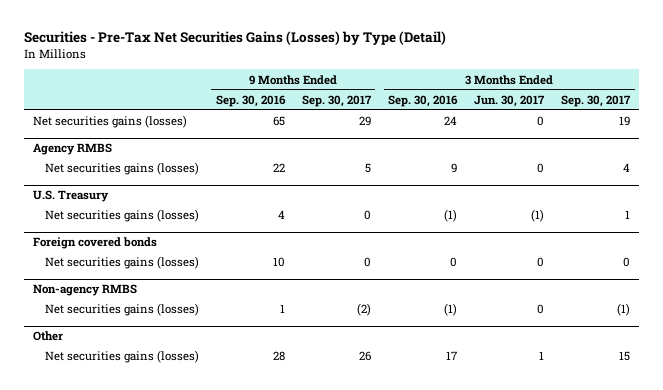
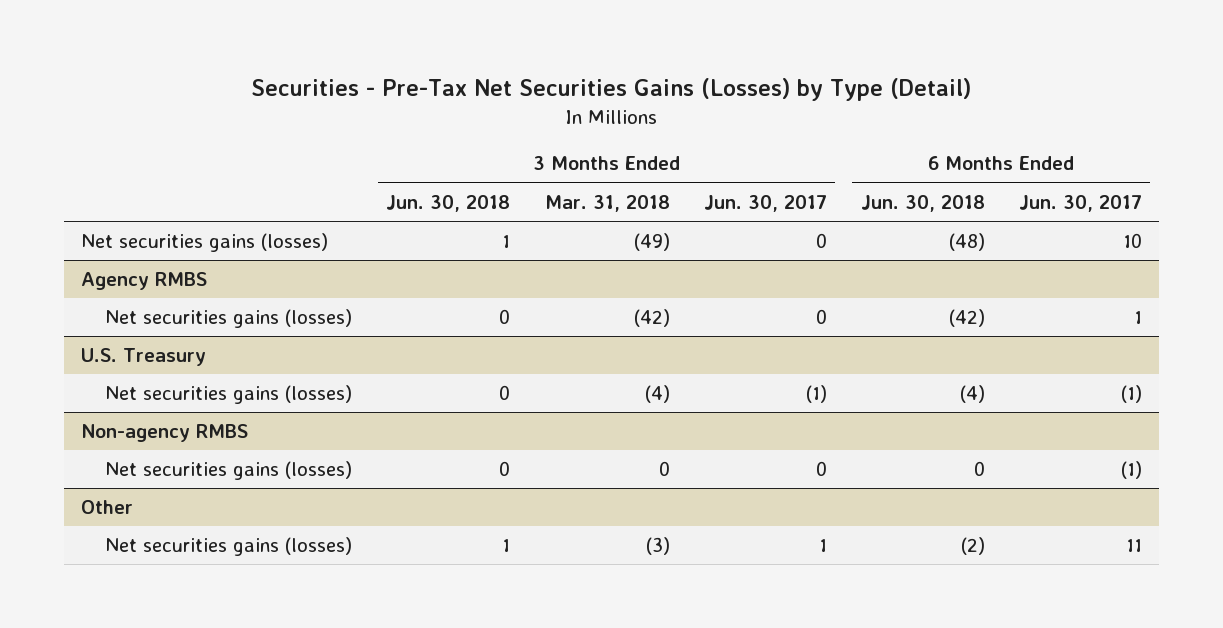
- | 9 Months Ended Sep. 30, 2016 | 9 Months Ended Sep. 30, 2017 | 3 Months Ended Sep. 30, 2016 | 3 Months Ended Jun. 30, 2017 | 3 Months Ended Sep. 30, 2017
+ | 3 Months Ended Jun. 30, 2018 | 3 Months Ended Mar. 31, 2018 | 3 Months Ended Jun. 30, 2017 | 6 Months Ended Jun. 30, 2018 | 6 Months Ended Jun. 30, 2017
- Foreign covered bonds
- Net securities gains (losses) | 10 | 0 | 0 | 0 | 0

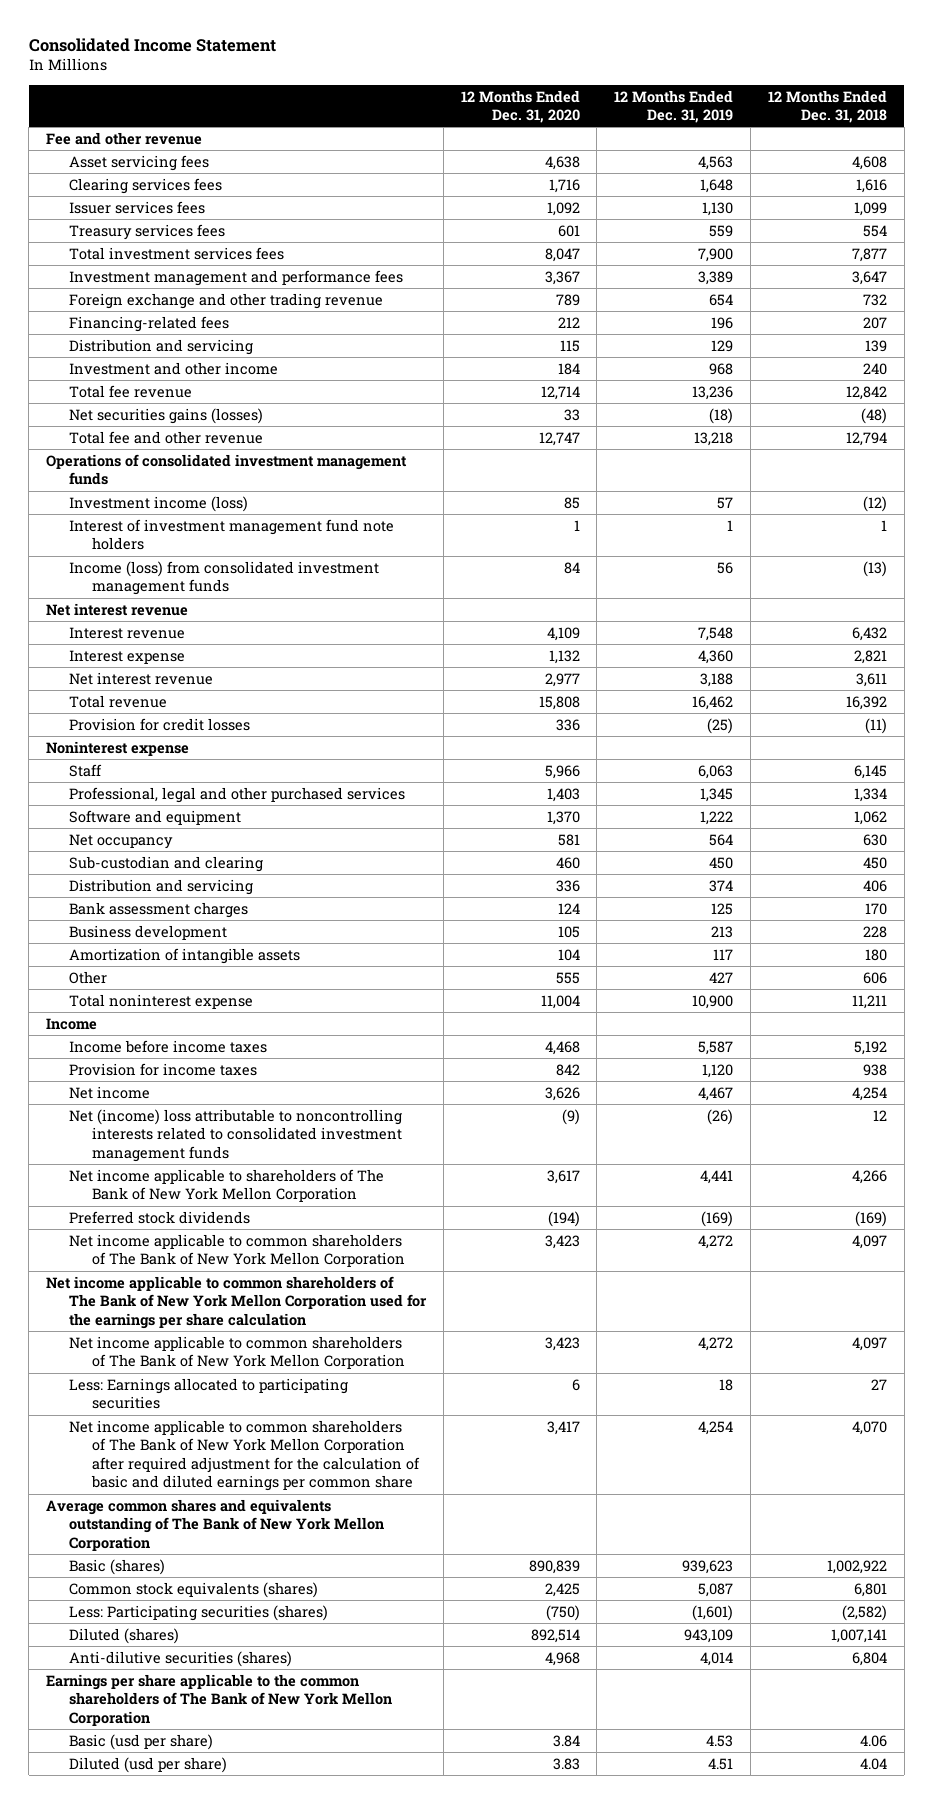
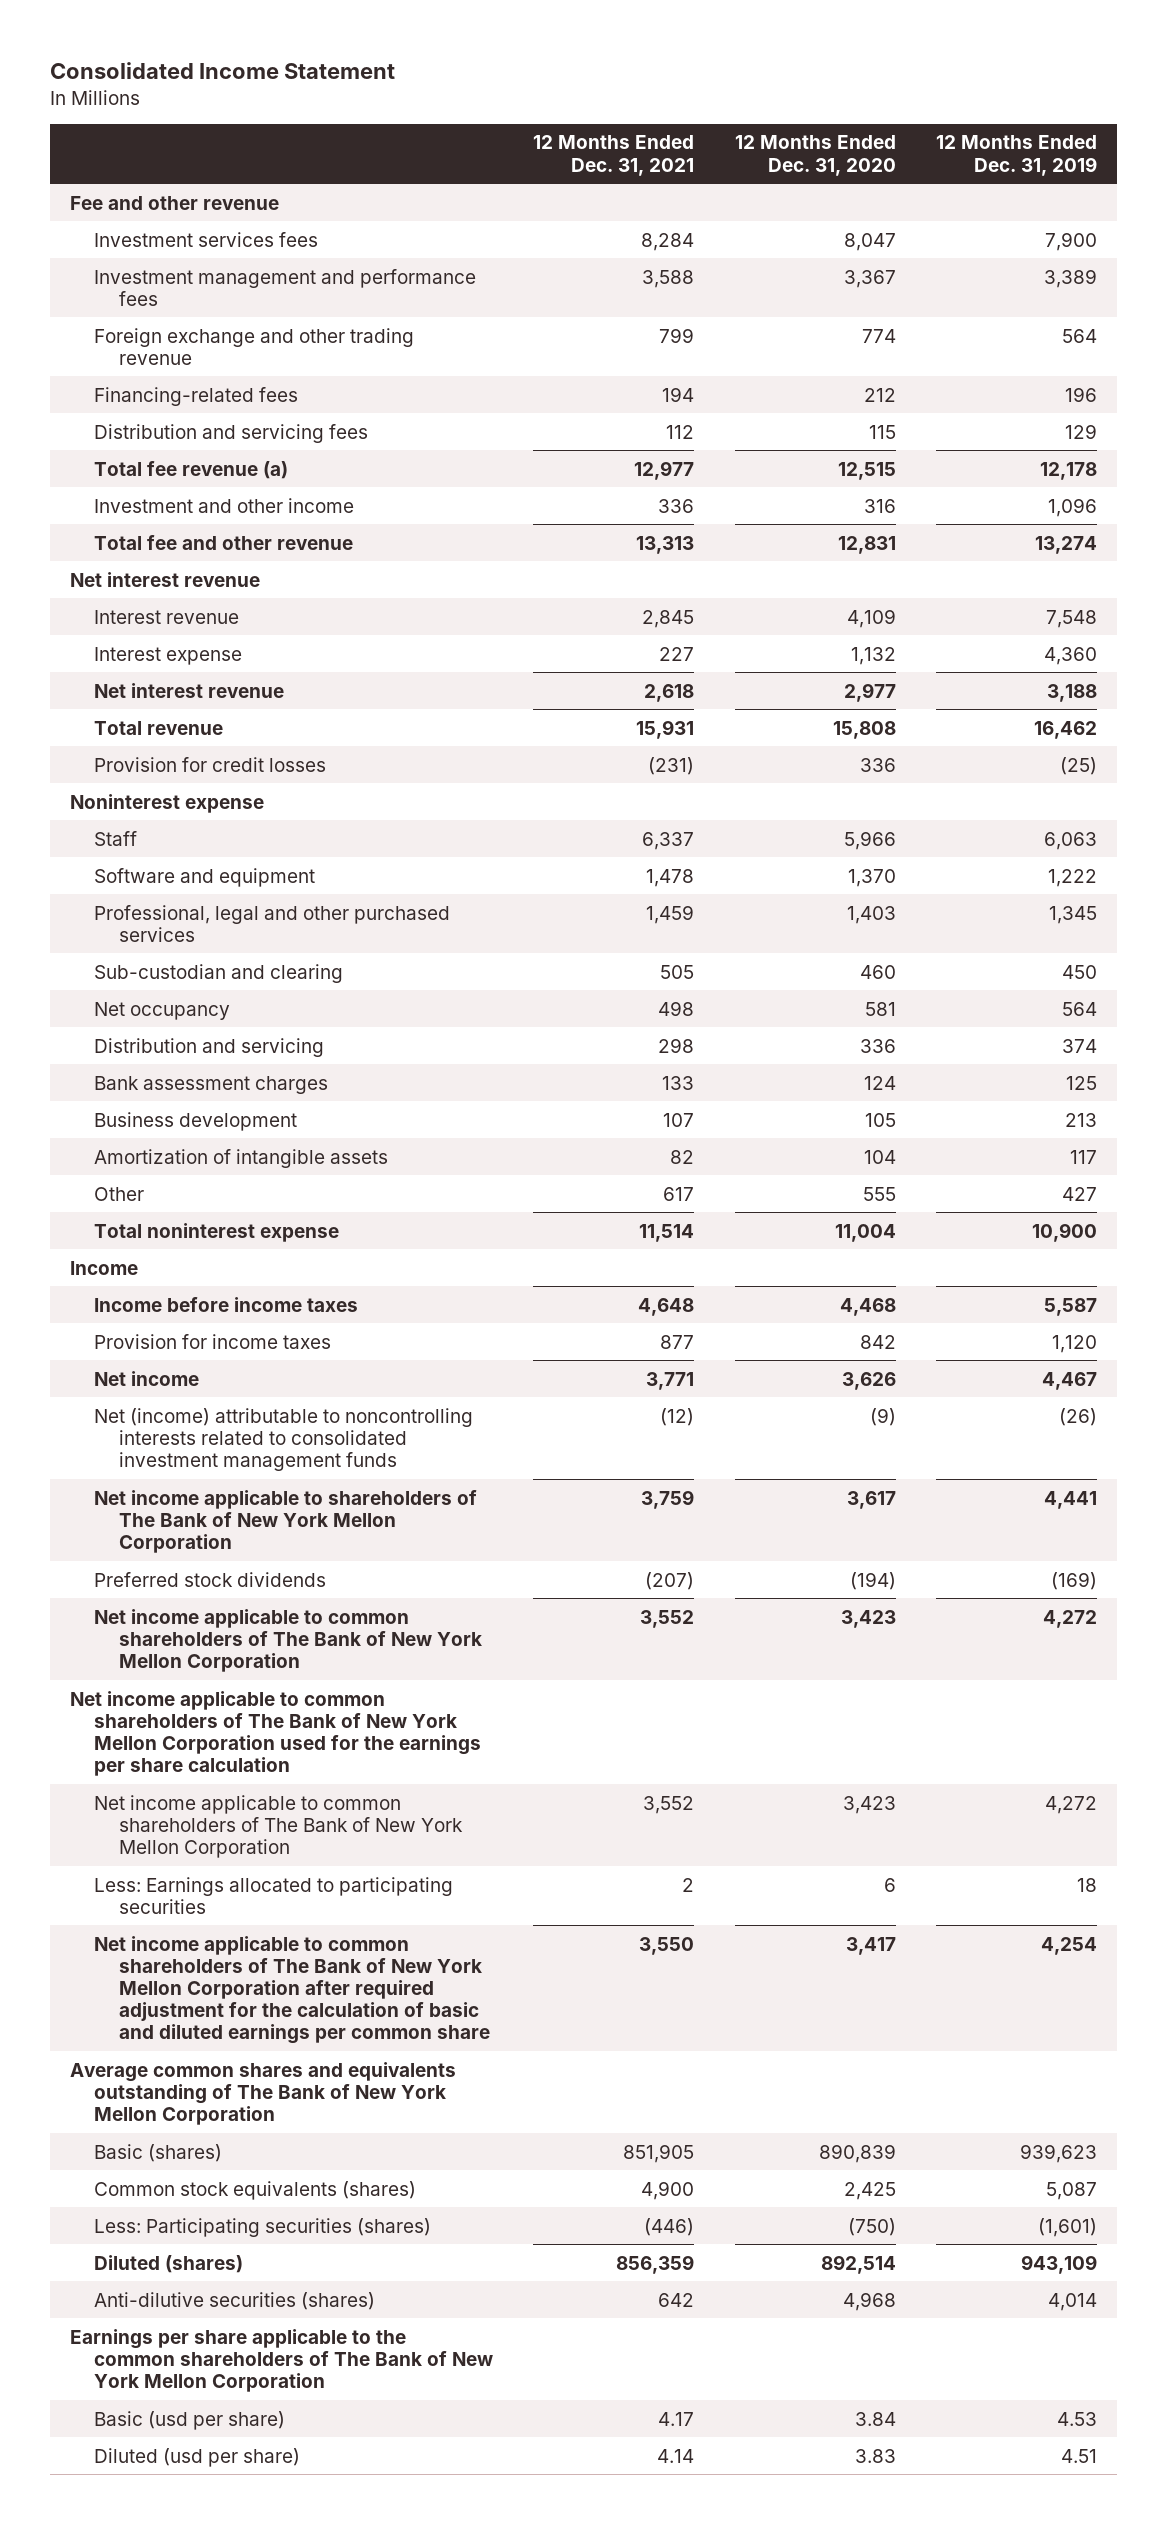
- | 12 Months Ended Dec. 31, 2020 | 12 Months Ended Dec. 31, 2019 | 12 Months Ended Dec. 31, 2018
+ | 12 Months Ended Dec. 31, 2021 | 12 Months Ended Dec. 31, 2020 | 12 Months Ended Dec. 31, 2019
- Asset servicing fees | 4,638 | 4,563 | 4,608
- Clearing services fees | 1,716 | 1,648 | 1,616
- Issuer services fees | 1,092 | 1,130 | 1,099
- Treasury services fees | 601 | 559 | 554
- Total investment services fees | 8,047 | 7,900 | 7,877
+ Investment services fees | 8,284 | 8,047 | 7,900
- Foreign exchange and other trading revenue | 789 | 654 | 732
+ Foreign exchange and other trading revenue | 799 | 774 | 564
- Distribution and servicing | 115 | 129 | 139
- Investment and other income | 184 | 968 | 240
- Total fee revenue | 12,714 | 13,236 | 12,842
- Net securities gains (losses) | 33 | (18) | (48)
- Total fee and other revenue | 12,747 | 13,218 | 12,794
- Operations of consolidated investment management funds
- Investment income (loss) | 85 | 57 | (12)
- Interest of investment management fund note holders | 1 | 1 | 1
- Income (loss) from consolidated investment management funds | 84 | 56 | (13)
+ Distribution and servicing fees | 112 | 115 | 129
+ Total fee revenue (a) | 12,977 | 12,515 | 12,178
+ Investment and other income | 336 | 316 | 1,096
+ Total fee and other revenue | 13,313 | 12,831 | 13,274
moved down: Professional, legal and other purchased services | 1,459 | 1,403 | 1,345
moved down: Net occupancy | 498 | 581 | 564
- Net (income) loss attributable to noncontrolling interests related to consolidated investment management funds | (9) | (26) | 12
+ Net (income) attributable to noncontrolling interests related to consolidated investment management funds | (12) | (9) | (26)

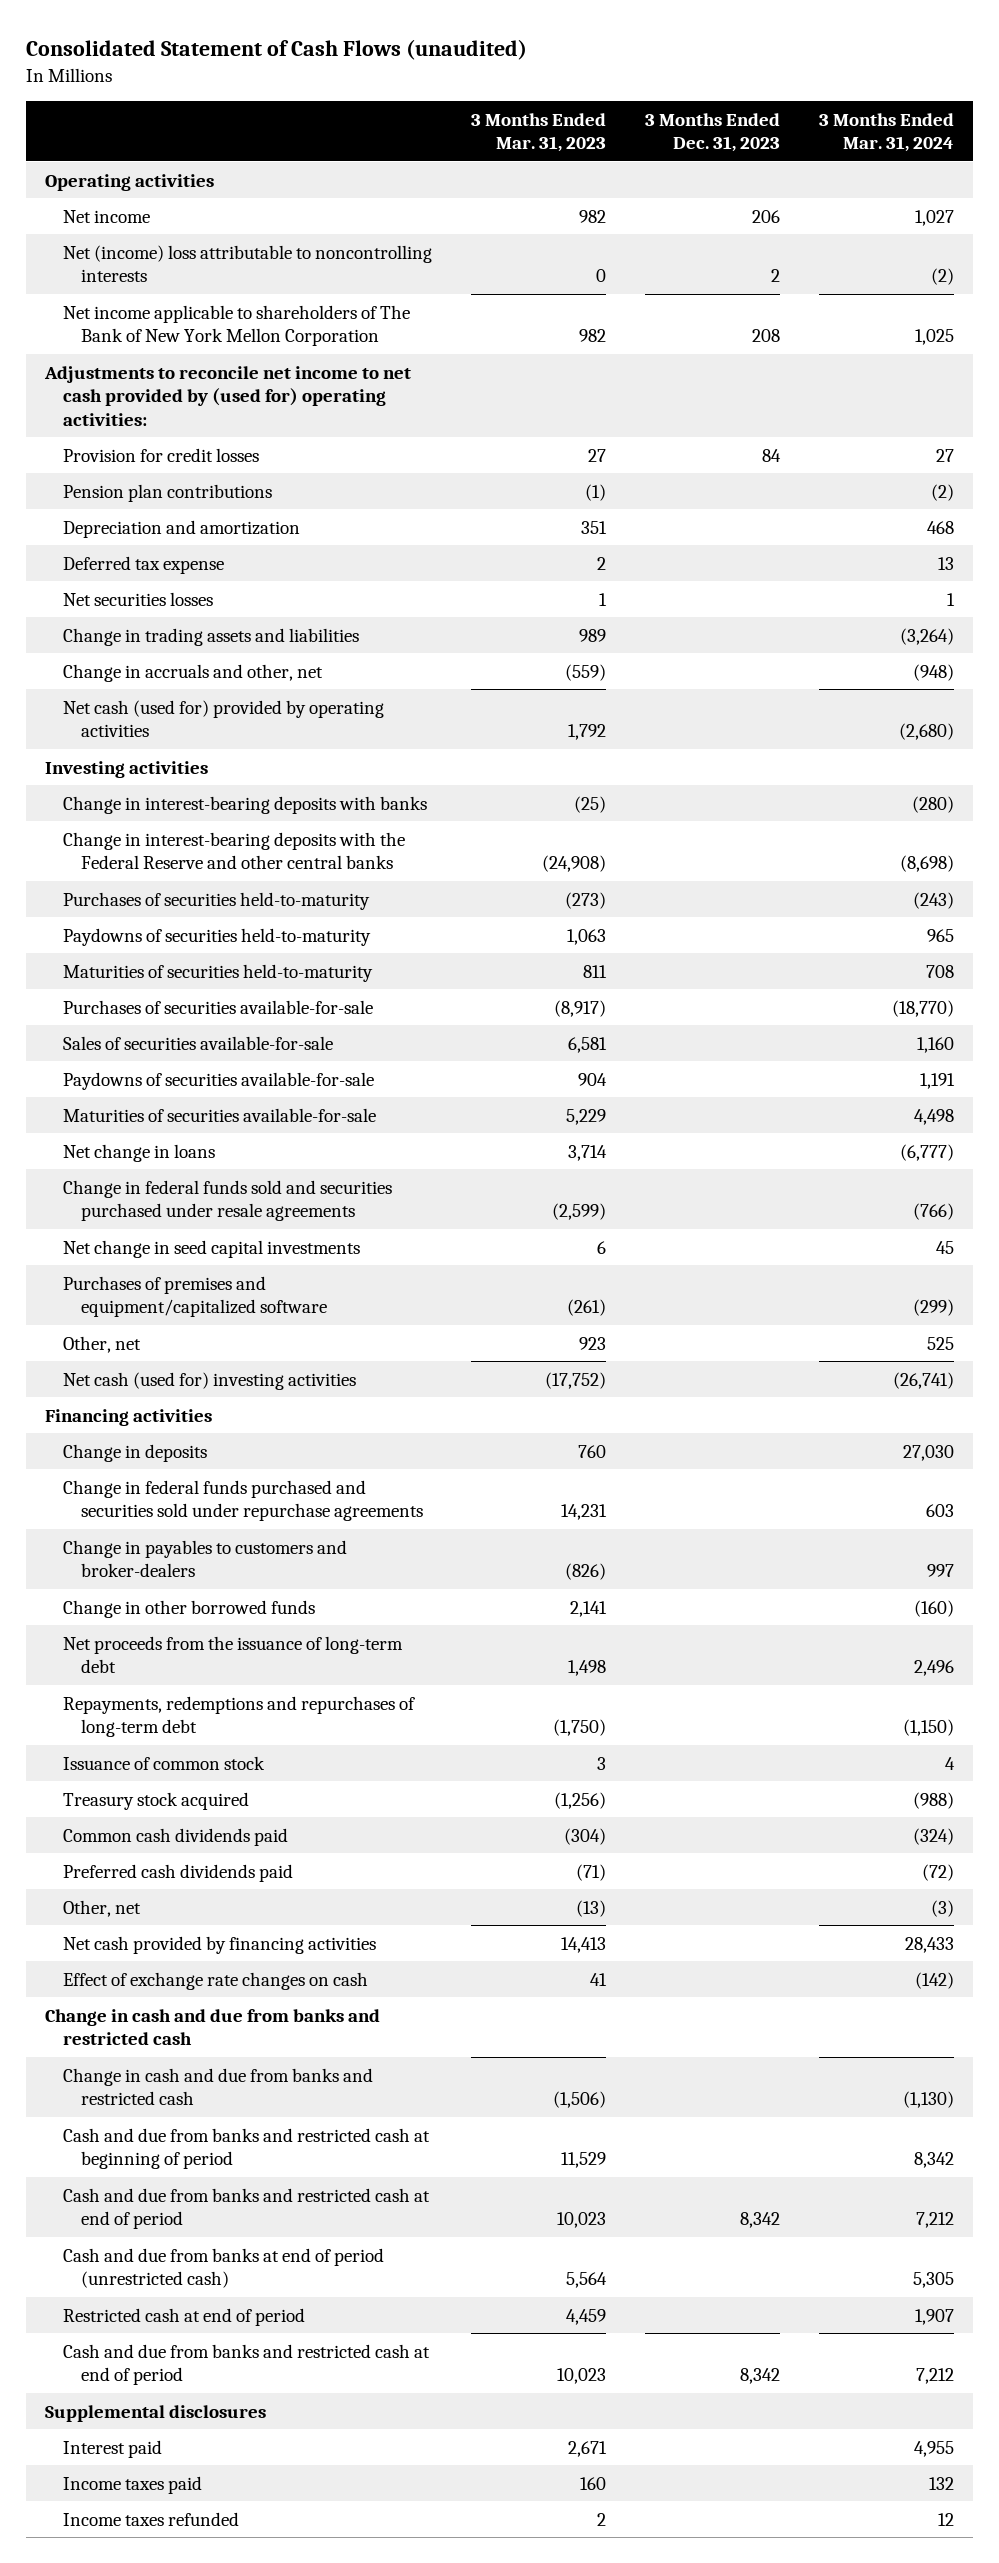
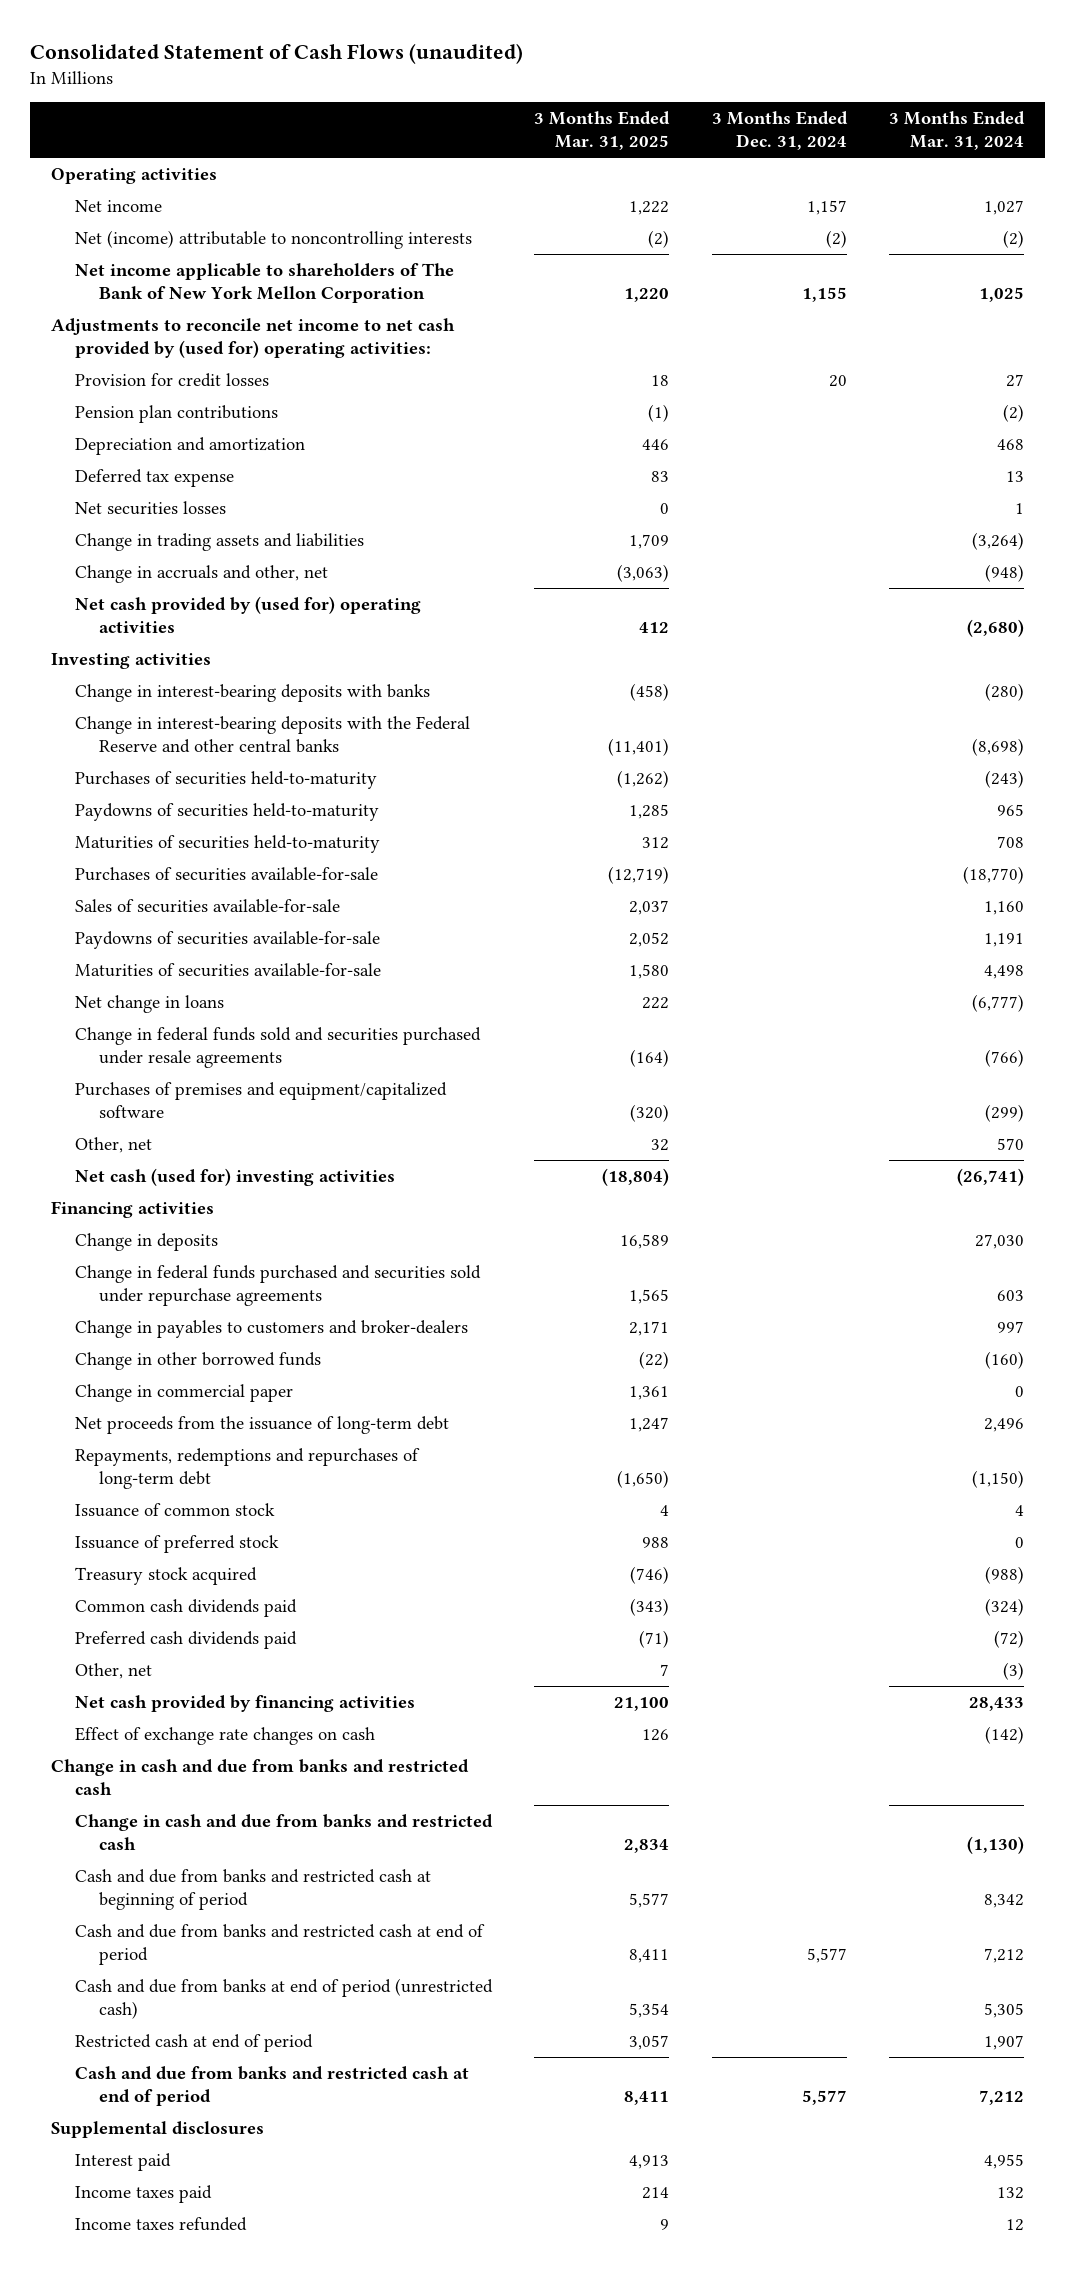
- | 3 Months Ended Mar. 31, 2023 | 3 Months Ended Dec. 31, 2023 | 3 Months Ended Mar. 31, 2024
+ | 3 Months Ended Mar. 31, 2025 | 3 Months Ended Dec. 31, 2024 | 3 Months Ended Mar. 31, 2024
- Net (income) loss attributable to noncontrolling interests | 0 | 2 | (2)
+ Net (income) attributable to noncontrolling interests | (2) | (2) | (2)
- Net cash (used for) provided by operating activities | 1,792 | | (2,680)
+ Net cash provided by (used for) operating activities | 412 | | (2,680)
- Net change in seed capital investments | 6 | | 45
- Other, net | 923 | | 525
+ Other, net | 32 | | 570
+ Change in commercial paper | 1,361 | | 0
+ Issuance of preferred stock | 988 | | 0

